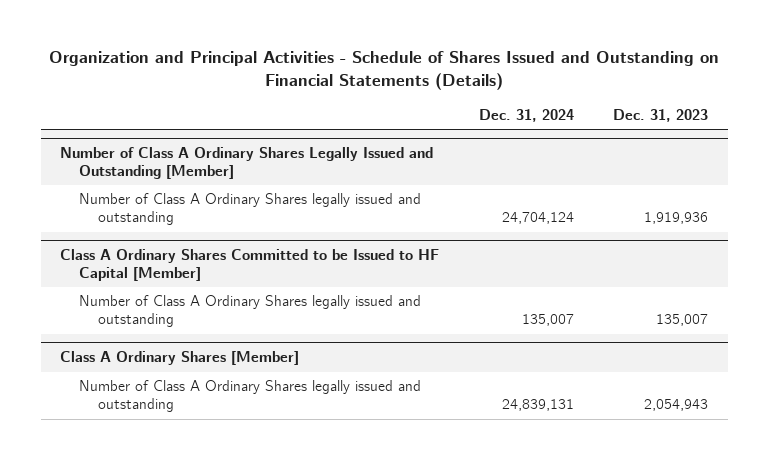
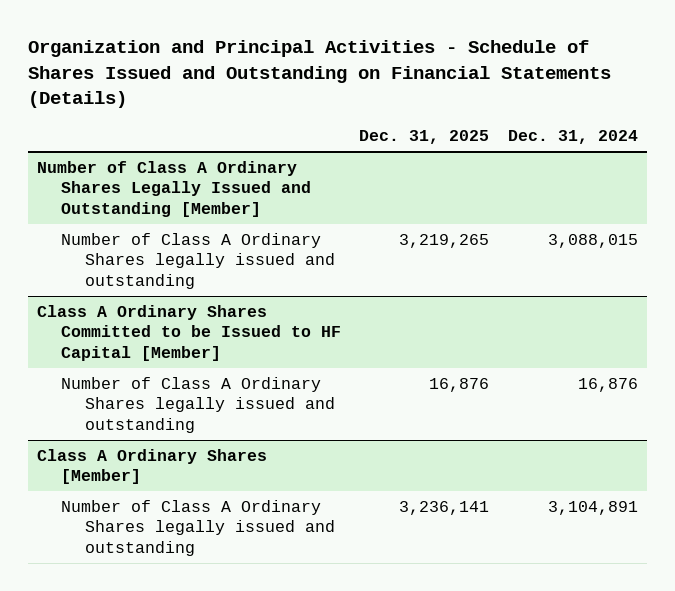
- | Dec. 31, 2024 | Dec. 31, 2023
+ | Dec. 31, 2025 | Dec. 31, 2024
@ Number of Class A Ordinary Shares Legally Issued and Outstanding [Member]
- Number of Class A Ordinary Shares legally issued and outstanding | 24,704,124 | 1,919,936
+ Number of Class A Ordinary Shares legally issued and outstanding | 3,219,265 | 3,088,015
@ Class A Ordinary Shares Committed to be Issued to HF Capital [Member]
- Number of Class A Ordinary Shares legally issued and outstanding | 135,007 | 135,007
+ Number of Class A Ordinary Shares legally issued and outstanding | 16,876 | 16,876
@ Class A Ordinary Shares [Member]
- Number of Class A Ordinary Shares legally issued and outstanding | 24,839,131 | 2,054,943
+ Number of Class A Ordinary Shares legally issued and outstanding | 3,236,141 | 3,104,891

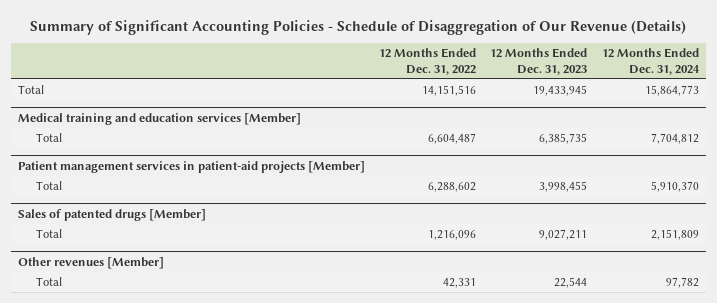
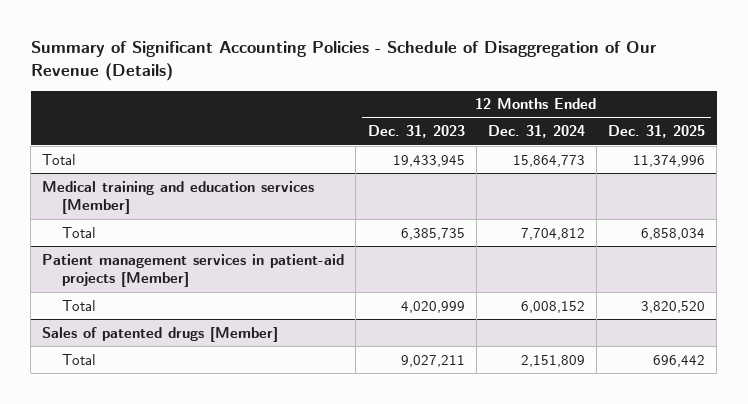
- | 12 Months Ended Dec. 31, 2022 | 12 Months Ended Dec. 31, 2023 | 12 Months Ended Dec. 31, 2024
+ | 12 Months Ended Dec. 31, 2023 | 12 Months Ended Dec. 31, 2024 | 12 Months Ended Dec. 31, 2025
@ Patient management services in patient-aid projects [Member]
- Total | 6,288,602 | 3,998,455 | 5,910,370
+ Total | 4,020,999 | 6,008,152 | 3,820,520
- Other revenues [Member]
- Total | 42,331 | 22,544 | 97,782

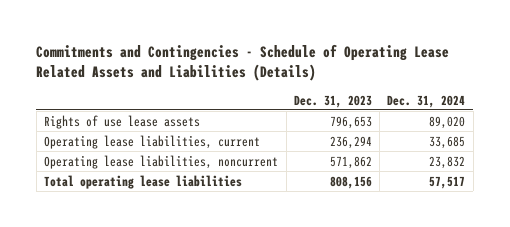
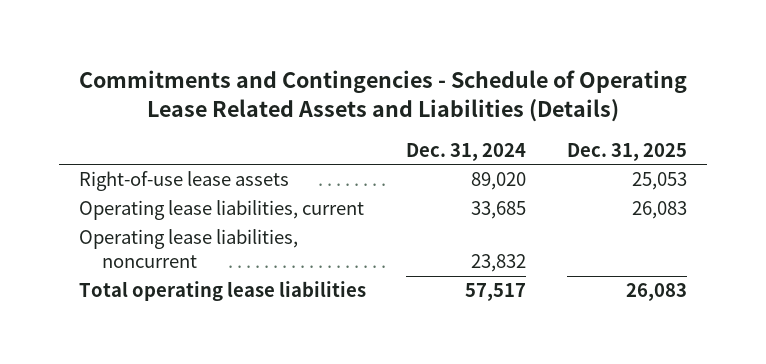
- | Dec. 31, 2023 | Dec. 31, 2024
+ | Dec. 31, 2024 | Dec. 31, 2025
- Rights of use lease assets | 796,653 | 89,020
+ Right-of-use lease assets | 89,020 | 25,053

